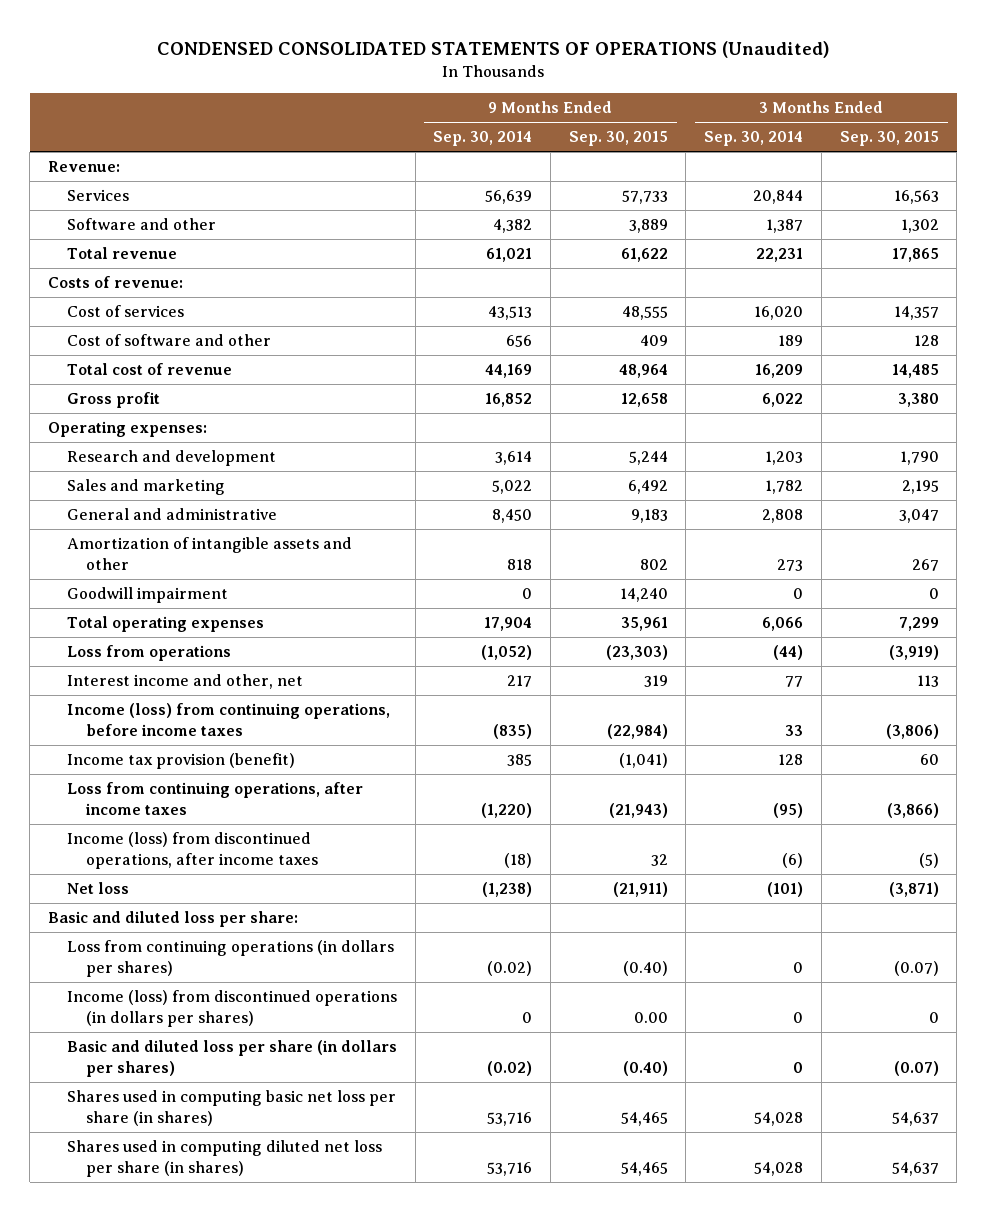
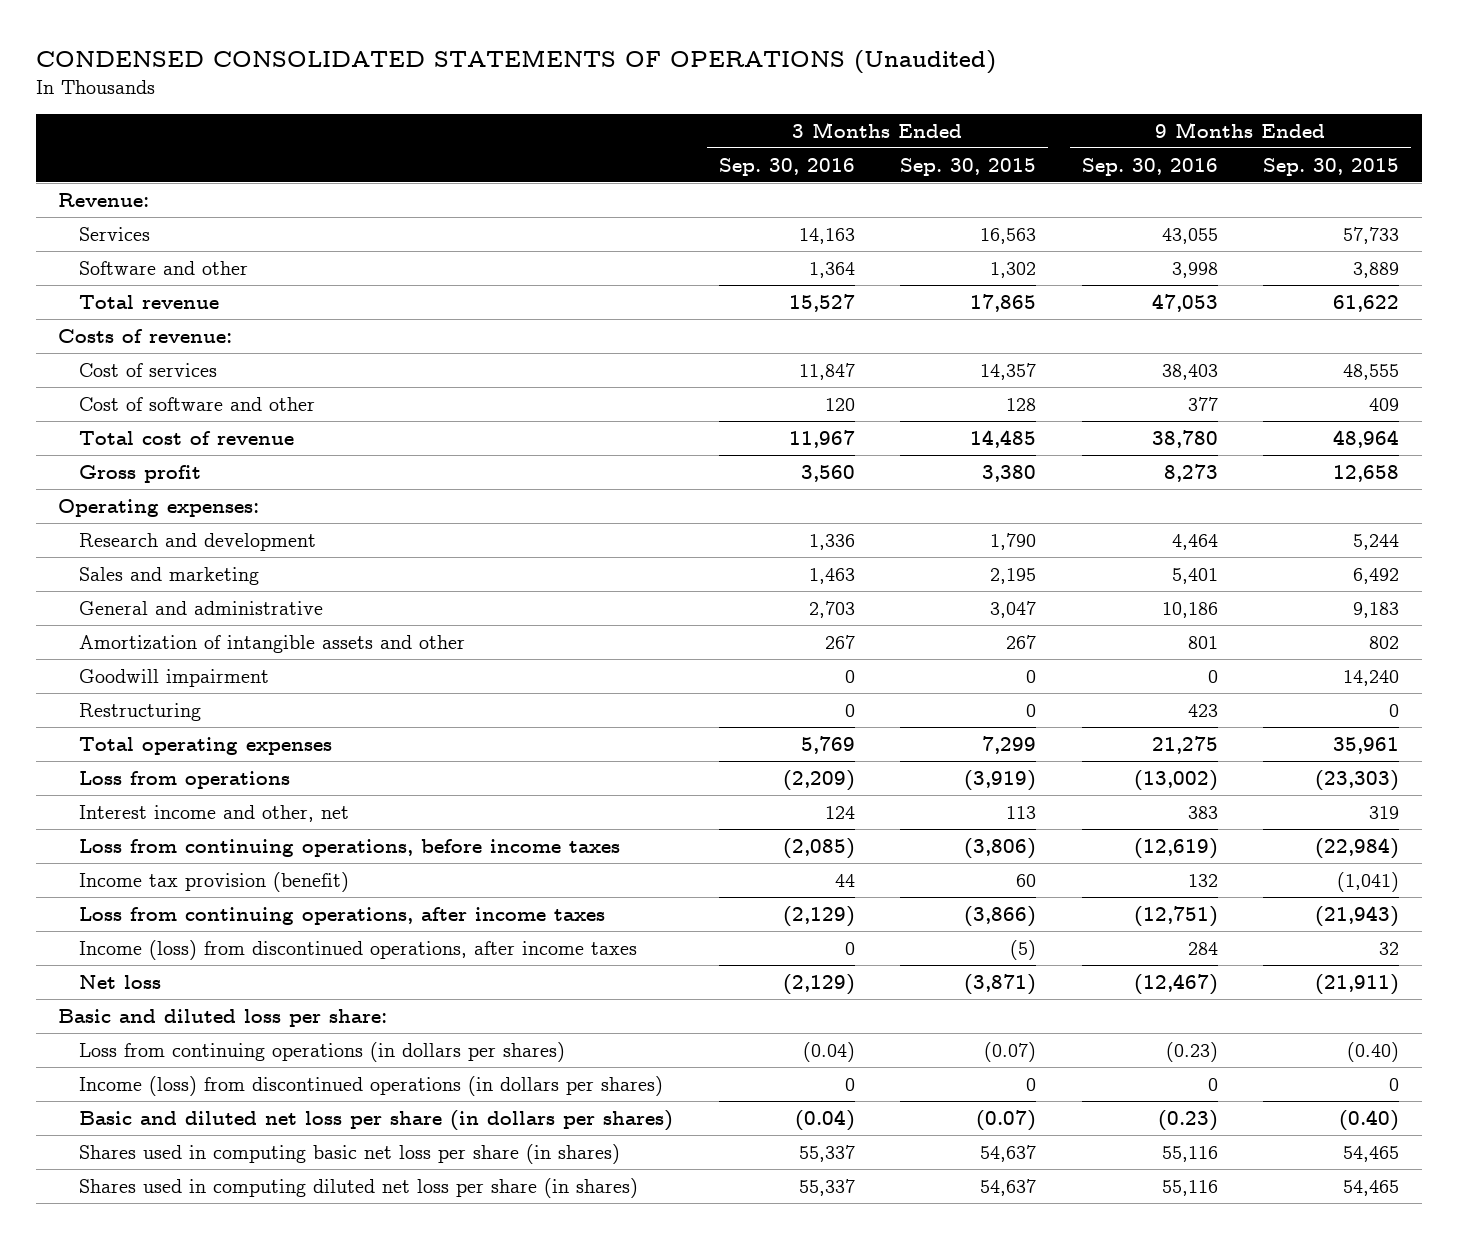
- | 9 Months Ended Sep. 30, 2014 | 9 Months Ended Sep. 30, 2015 | 3 Months Ended Sep. 30, 2014 | 3 Months Ended Sep. 30, 2015
+ | 3 Months Ended Sep. 30, 2016 | 3 Months Ended Sep. 30, 2015 | 9 Months Ended Sep. 30, 2016 | 9 Months Ended Sep. 30, 2015
+ Restructuring | 0 | 0 | 423 | 0
- Income (loss) from continuing operations, before income taxes | (835) | (22,984) | 33 | (3,806)
+ Loss from continuing operations, before income taxes | (2,085) | (3,806) | (12,619) | (22,984)
- Income (loss) from discontinued operations (in dollars per shares) | 0 | 0.00 | 0 | 0
- Basic and diluted loss per share (in dollars per shares) | (0.02) | (0.40) | 0 | (0.07)
+ Income (loss) from discontinued operations (in dollars per shares) | 0 | 0 | 0 | 0
+ Basic and diluted net loss per share (in dollars per shares) | (0.04) | (0.07) | (0.23) | (0.40)

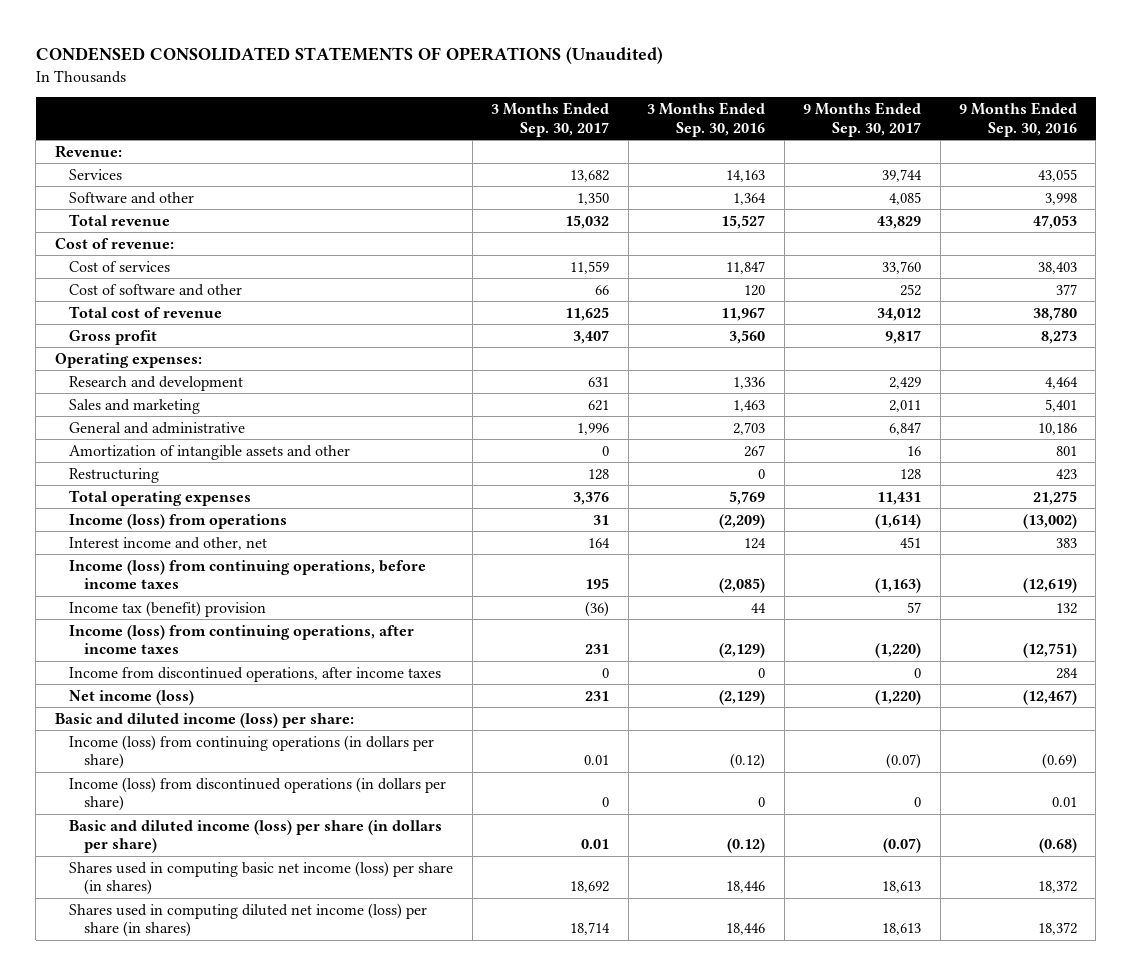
- | 3 Months Ended Sep. 30, 2016 | 3 Months Ended Sep. 30, 2015 | 9 Months Ended Sep. 30, 2016 | 9 Months Ended Sep. 30, 2015
+ | 3 Months Ended Sep. 30, 2017 | 3 Months Ended Sep. 30, 2016 | 9 Months Ended Sep. 30, 2017 | 9 Months Ended Sep. 30, 2016
- Costs of revenue:
+ Cost of revenue:
- Goodwill impairment | 0 | 0 | 0 | 14,240
- Loss from operations | (2,209) | (3,919) | (13,002) | (23,303)
+ Income (loss) from operations | 31 | (2,209) | (1,614) | (13,002)
- Loss from continuing operations, before income taxes | (2,085) | (3,806) | (12,619) | (22,984)
- Income tax provision (benefit) | 44 | 60 | 132 | (1,041)
- Loss from continuing operations, after income taxes | (2,129) | (3,866) | (12,751) | (21,943)
- Income (loss) from discontinued operations, after income taxes | 0 | (5) | 284 | 32
- Net loss | (2,129) | (3,871) | (12,467) | (21,911)
- Basic and diluted loss per share:
- Loss from continuing operations (in dollars per shares) | (0.04) | (0.07) | (0.23) | (0.40)
- Income (loss) from discontinued operations (in dollars per shares) | 0 | 0 | 0 | 0
- Basic and diluted net loss per share (in dollars per shares) | (0.04) | (0.07) | (0.23) | (0.40)
- Shares used in computing basic net loss per share (in shares) | 55,337 | 54,637 | 55,116 | 54,465
- Shares used in computing diluted net loss per share (in shares) | 55,337 | 54,637 | 55,116 | 54,465
+ Income (loss) from continuing operations, before income taxes | 195 | (2,085) | (1,163) | (12,619)
+ Income tax (benefit) provision | (36) | 44 | 57 | 132
+ Income (loss) from continuing operations, after income taxes | 231 | (2,129) | (1,220) | (12,751)
+ Income from discontinued operations, after income taxes | 0 | 0 | 0 | 284
+ Net income (loss) | 231 | (2,129) | (1,220) | (12,467)
+ Basic and diluted income (loss) per share:
+ Income (loss) from continuing operations (in dollars per share) | 0.01 | (0.12) | (0.07) | (0.69)
+ Income (loss) from discontinued operations (in dollars per share) | 0 | 0 | 0 | 0.01
+ Basic and diluted income (loss) per share (in dollars per share) | 0.01 | (0.12) | (0.07) | (0.68)
+ Shares used in computing basic net income (loss) per share (in shares) | 18,692 | 18,446 | 18,613 | 18,372
+ Shares used in computing diluted net income (loss) per share (in shares) | 18,714 | 18,446 | 18,613 | 18,372

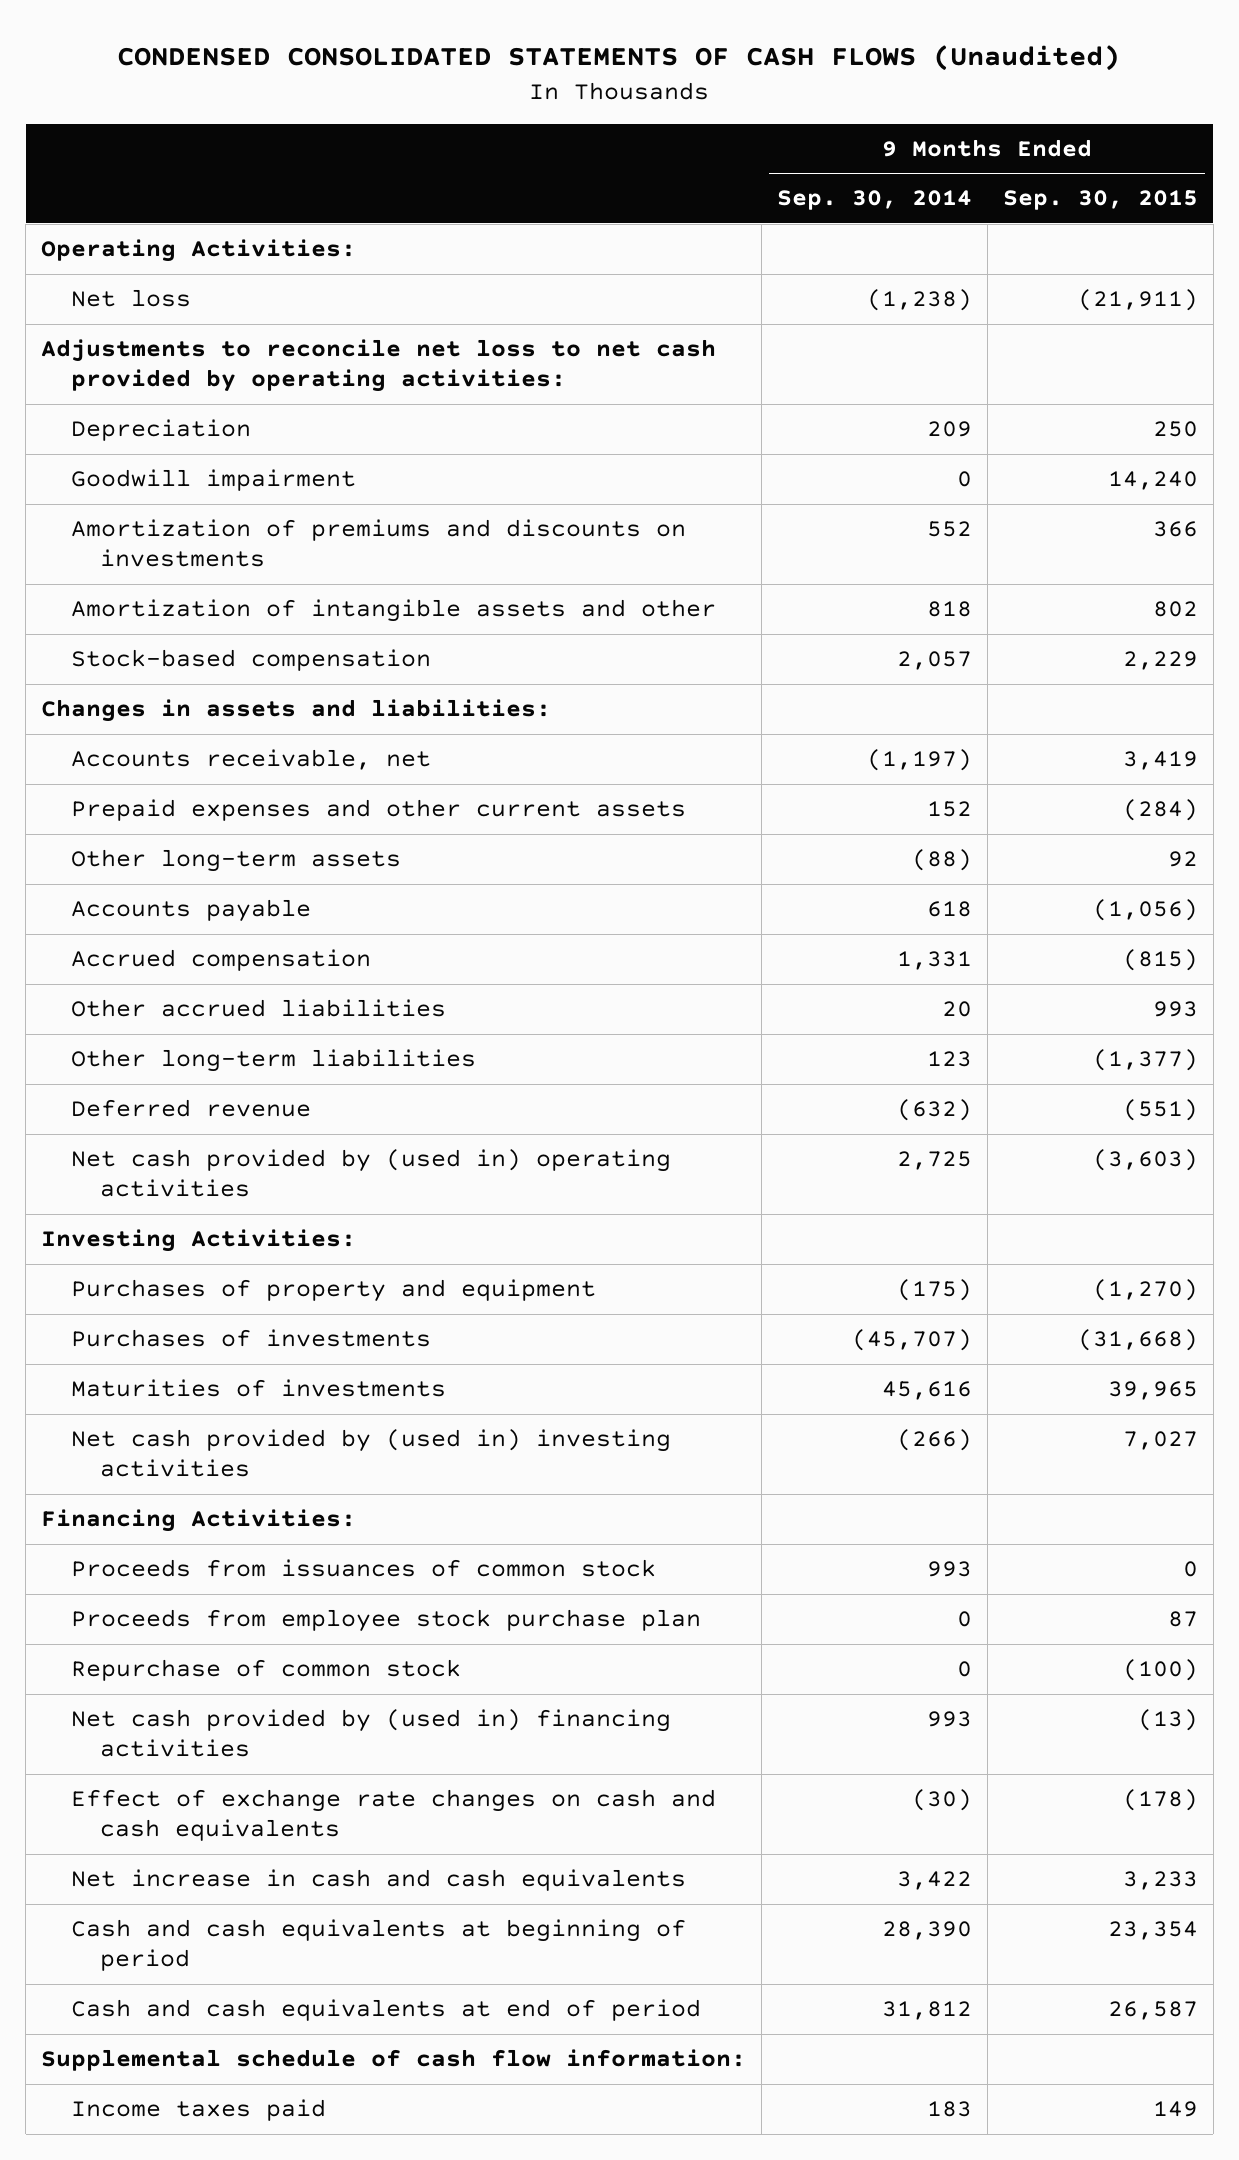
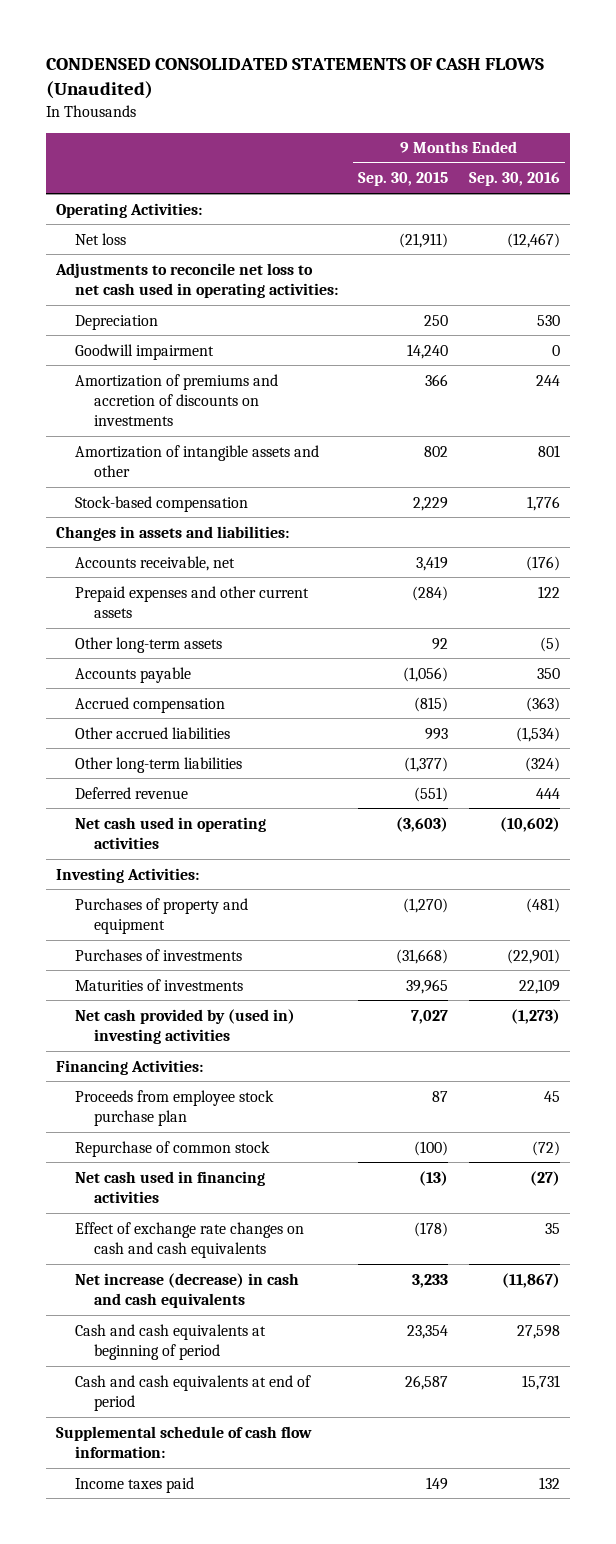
- | 9 Months Ended Sep. 30, 2014 | 9 Months Ended Sep. 30, 2015
+ | 9 Months Ended Sep. 30, 2015 | 9 Months Ended Sep. 30, 2016
- Adjustments to reconcile net loss to net cash provided by operating activities:
+ Adjustments to reconcile net loss to net cash used in operating activities:
- Amortization of premiums and discounts on investments | 552 | 366
+ Amortization of premiums and accretion of discounts on investments | 366 | 244
- Net cash provided by (used in) operating activities | 2,725 | (3,603)
+ Net cash used in operating activities | (3,603) | (10,602)
- Proceeds from issuances of common stock | 993 | 0
- Net cash provided by (used in) financing activities | 993 | (13)
+ Net cash used in financing activities | (13) | (27)
- Net increase in cash and cash equivalents | 3,422 | 3,233
+ Net increase (decrease) in cash and cash equivalents | 3,233 | (11,867)

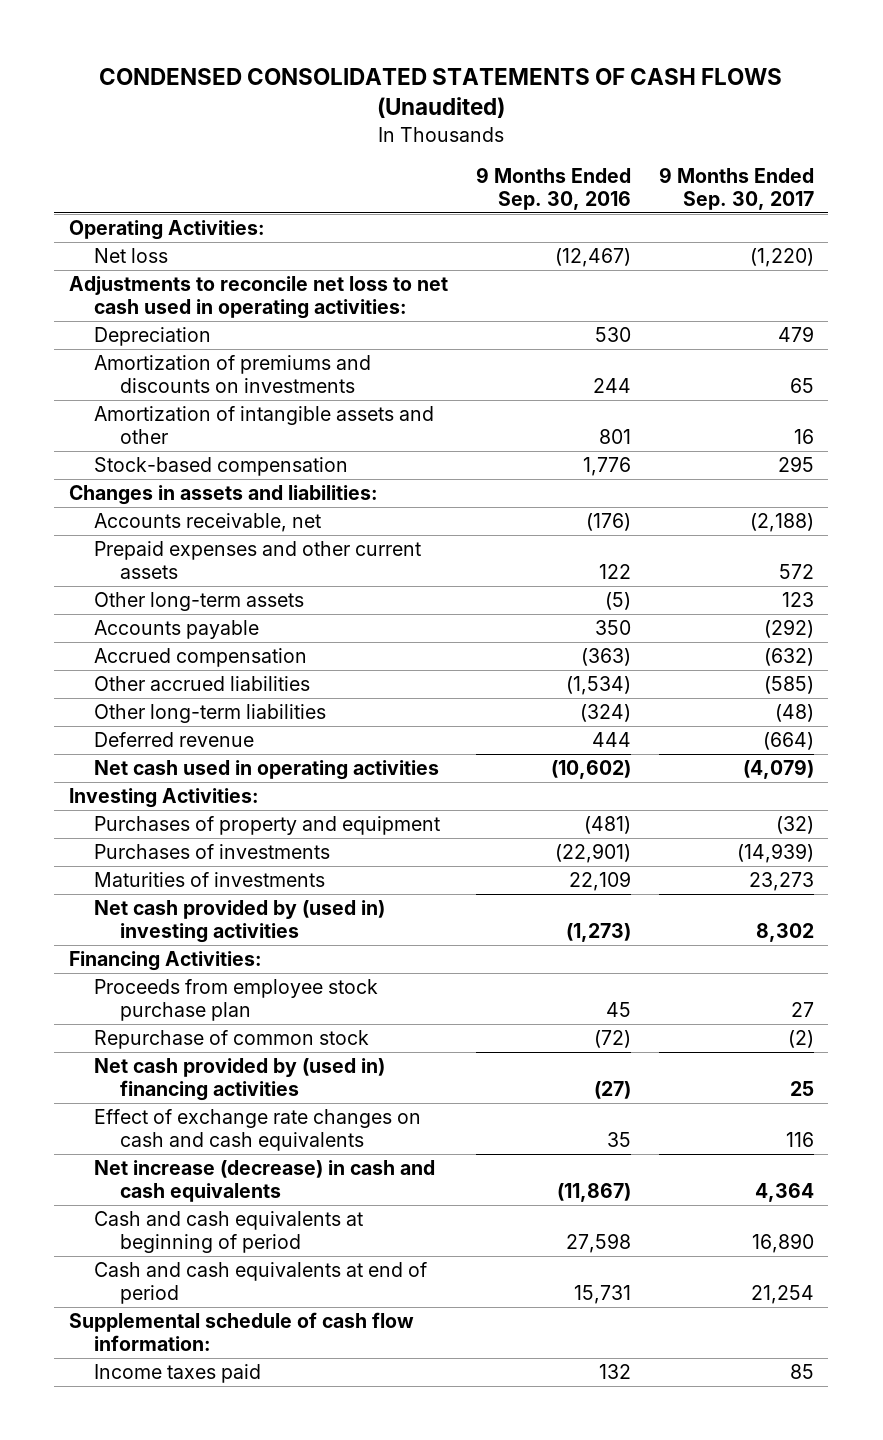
- | 9 Months Ended Sep. 30, 2015 | 9 Months Ended Sep. 30, 2016
+ | 9 Months Ended Sep. 30, 2016 | 9 Months Ended Sep. 30, 2017
- Goodwill impairment | 14,240 | 0
- Amortization of premiums and accretion of discounts on investments | 366 | 244
+ Amortization of premiums and discounts on investments | 244 | 65
- Net cash used in financing activities | (13) | (27)
+ Net cash provided by (used in) financing activities | (27) | 25

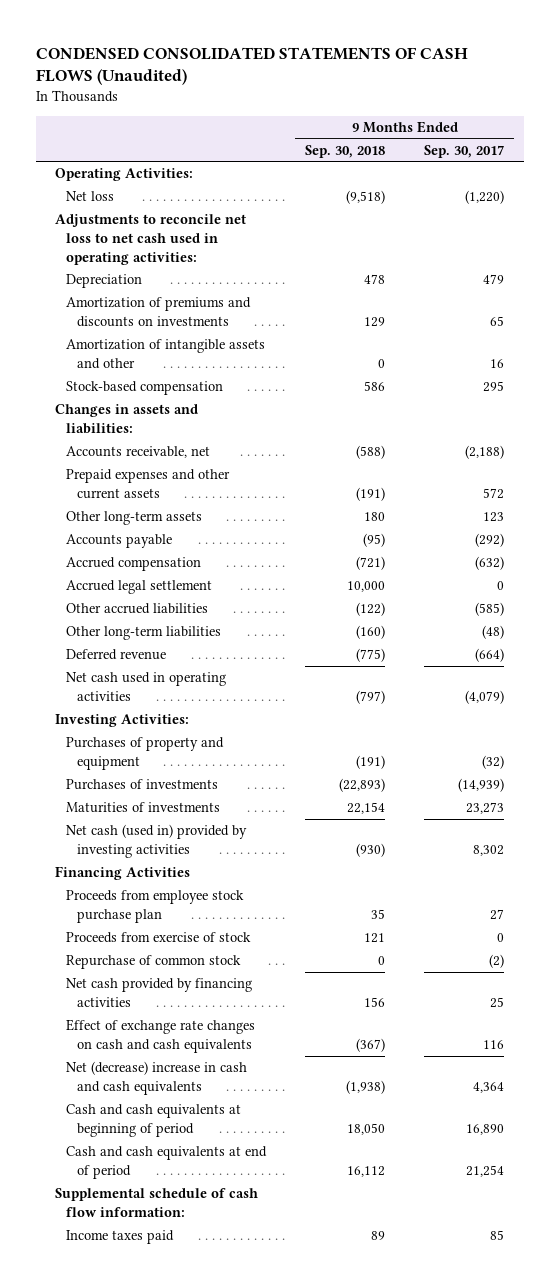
- | 9 Months Ended Sep. 30, 2016 | 9 Months Ended Sep. 30, 2017
+ | 9 Months Ended Sep. 30, 2018 | 9 Months Ended Sep. 30, 2017
+ Accrued legal settlement | 10,000 | 0
- Net cash provided by (used in) investing activities | (1,273) | 8,302
- Financing Activities:
+ Net cash (used in) provided by investing activities | (930) | 8,302
+ Financing Activities
+ Proceeds from exercise of stock | 121 | 0
- Net cash provided by (used in) financing activities | (27) | 25
+ Net cash provided by financing activities | 156 | 25
- Net increase (decrease) in cash and cash equivalents | (11,867) | 4,364
+ Net (decrease) increase in cash and cash equivalents | (1,938) | 4,364

